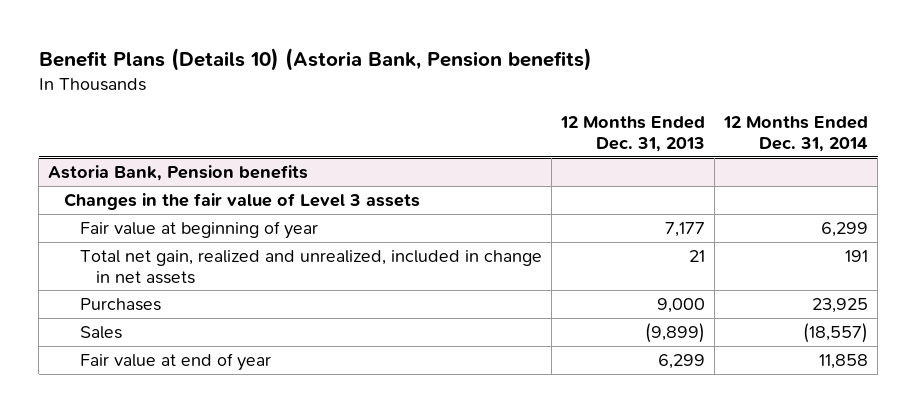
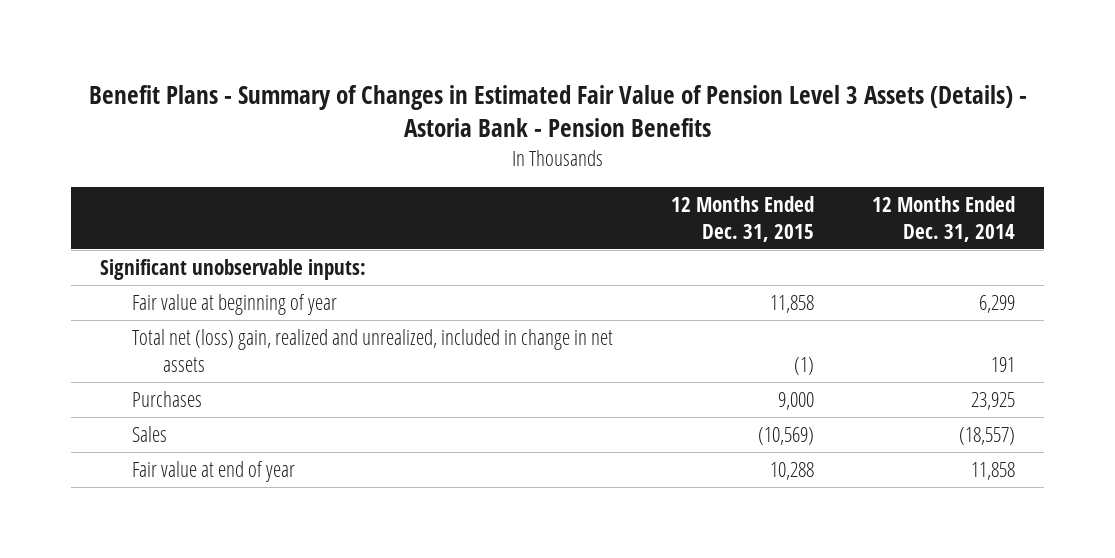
- Benefit Plans (Details 10) (Astoria Bank, Pension benefits)
+ Benefit Plans - Summary of Changes in Estimated Fair Value of Pension Level 3 Assets (Details) - Astoria Bank - Pension Benefits
- | 12 Months Ended Dec. 31, 2013 | 12 Months Ended Dec. 31, 2014
+ | 12 Months Ended Dec. 31, 2015 | 12 Months Ended Dec. 31, 2014
- Astoria Bank, Pension benefits
- Changes in the fair value of Level 3 assets
+ Significant unobservable inputs:
- Total net gain, realized and unrealized, included in change in net assets | 21 | 191
+ Total net (loss) gain, realized and unrealized, included in change in net assets | (1) | 191

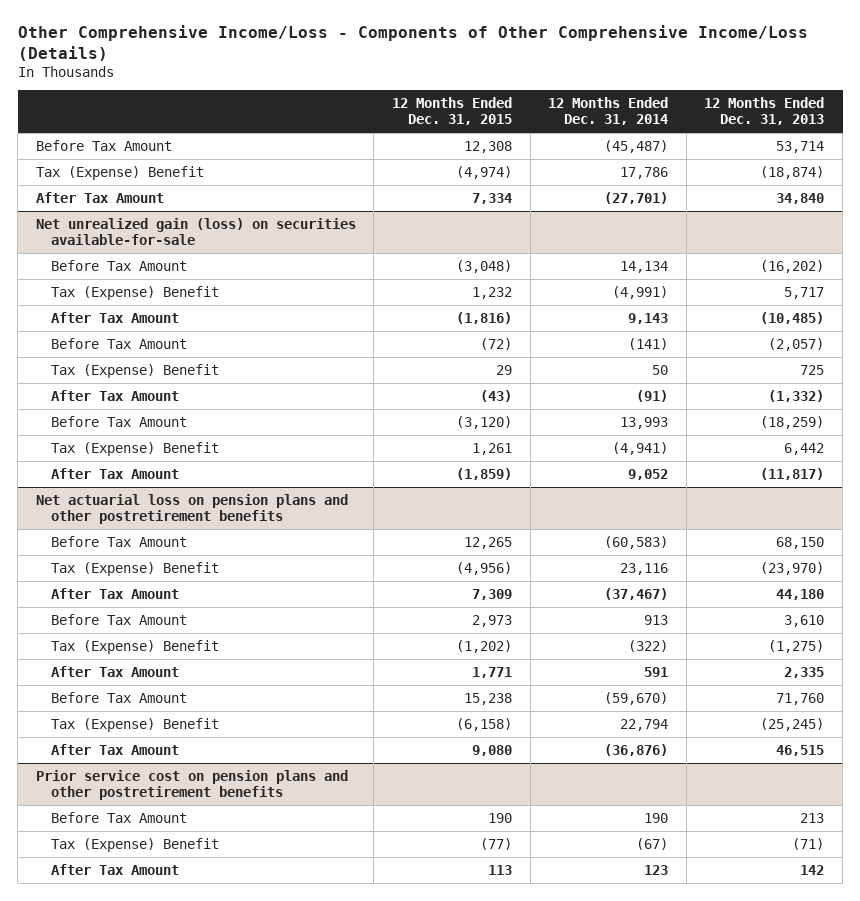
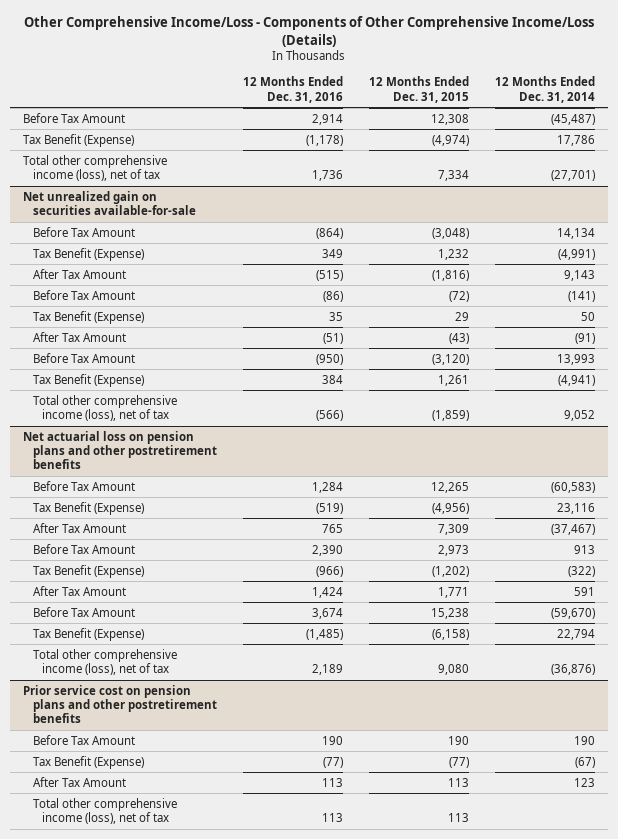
- | 12 Months Ended Dec. 31, 2015 | 12 Months Ended Dec. 31, 2014 | 12 Months Ended Dec. 31, 2013
+ | 12 Months Ended Dec. 31, 2016 | 12 Months Ended Dec. 31, 2015 | 12 Months Ended Dec. 31, 2014
- Tax (Expense) Benefit | (4,974) | 17,786 | (18,874)
- After Tax Amount | 7,334 | (27,701) | 34,840
- Net unrealized gain (loss) on securities available-for-sale
+ Tax Benefit (Expense) | (1,178) | (4,974) | 17,786
+ Total other comprehensive income (loss), net of tax | 1,736 | 7,334 | (27,701)
+ Net unrealized gain on securities available-for-sale
- Tax (Expense) Benefit | 1,232 | (4,991) | 5,717
+ Tax Benefit (Expense) | 349 | 1,232 | (4,991)
- Tax (Expense) Benefit | 29 | 50 | 725
+ Tax Benefit (Expense) | 35 | 29 | 50
- Tax (Expense) Benefit | 1,261 | (4,941) | 6,442
- After Tax Amount | (1,859) | 9,052 | (11,817)
+ Tax Benefit (Expense) | 384 | 1,261 | (4,941)
+ Total other comprehensive income (loss), net of tax | (566) | (1,859) | 9,052
@ Net actuarial loss on pension plans and other postretirement benefits
- Tax (Expense) Benefit | (4,956) | 23,116 | (23,970)
+ Tax Benefit (Expense) | (519) | (4,956) | 23,116
- Tax (Expense) Benefit | (1,202) | (322) | (1,275)
+ Tax Benefit (Expense) | (966) | (1,202) | (322)
- Tax (Expense) Benefit | (6,158) | 22,794 | (25,245)
- After Tax Amount | 9,080 | (36,876) | 46,515
+ Tax Benefit (Expense) | (1,485) | (6,158) | 22,794
+ Total other comprehensive income (loss), net of tax | 2,189 | 9,080 | (36,876)
@ Prior service cost on pension plans and other postretirement benefits
- Tax (Expense) Benefit | (77) | (67) | (71)
+ Tax Benefit (Expense) | (77) | (77) | (67)
+ Total other comprehensive income (loss), net of tax | 113 | 113 |

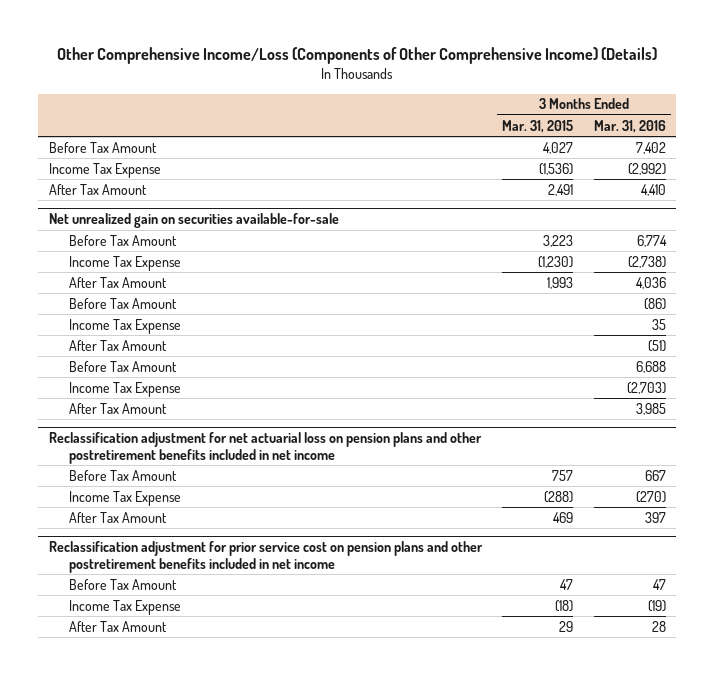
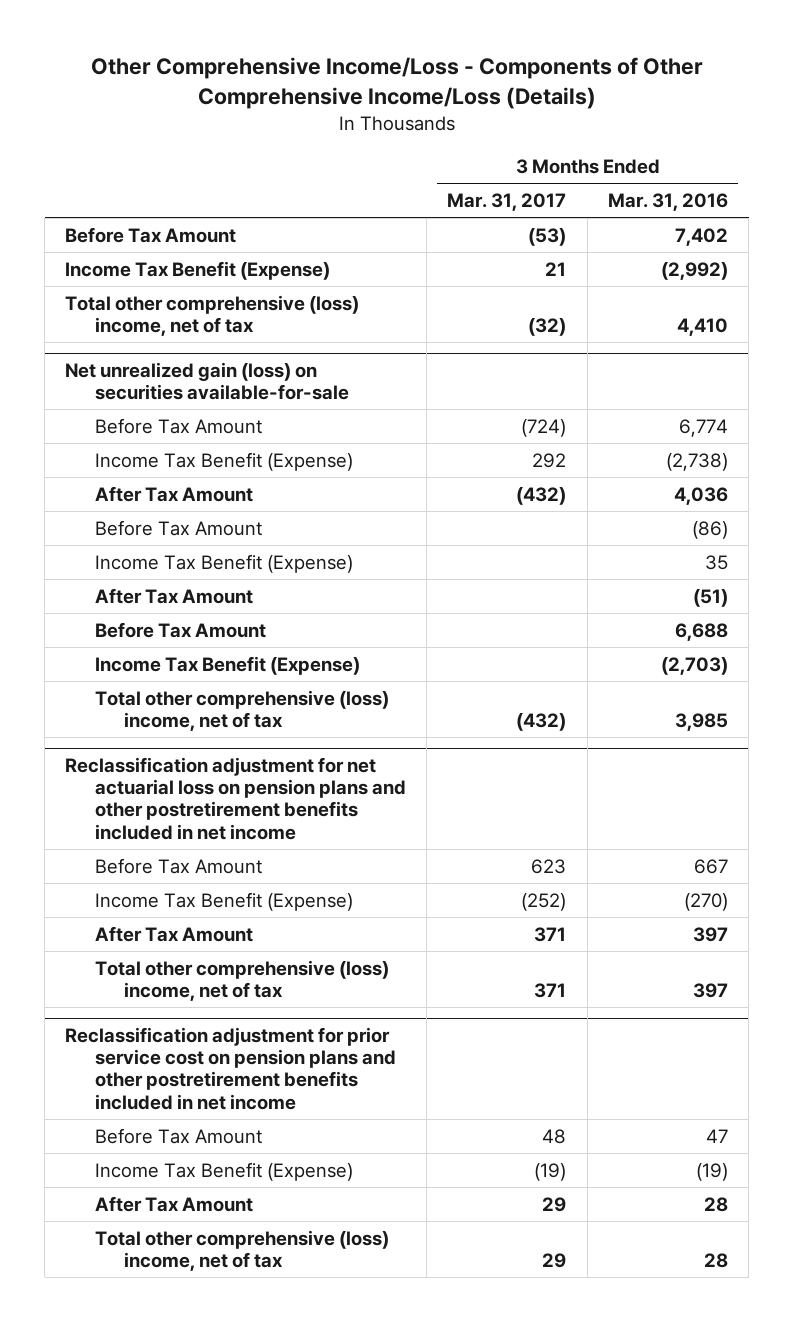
- Other Comprehensive Income/Loss (Components of Other Comprehensive Income) (Details)
+ Other Comprehensive Income/Loss - Components of Other Comprehensive Income/Loss (Details)
- | 3 Months Ended Mar. 31, 2015 | 3 Months Ended Mar. 31, 2016
+ | 3 Months Ended Mar. 31, 2017 | 3 Months Ended Mar. 31, 2016
- Income Tax Expense | (1,536) | (2,992)
- After Tax Amount | 2,491 | 4,410
- Net unrealized gain on securities available-for-sale
+ Income Tax Benefit (Expense) | 21 | (2,992)
+ Total other comprehensive (loss) income, net of tax | (32) | 4,410
+ Net unrealized gain (loss) on securities available-for-sale
- Income Tax Expense | (1,230) | (2,738)
+ Income Tax Benefit (Expense) | 292 | (2,738)
- Income Tax Expense | | 35
+ Income Tax Benefit (Expense) | | 35
- Income Tax Expense | | (2,703)
- After Tax Amount | | 3,985
+ Income Tax Benefit (Expense) | | (2,703)
+ Total other comprehensive (loss) income, net of tax | (432) | 3,985
@ Reclassification adjustment for net actuarial loss on pension plans and other postretirement benefits included in net income
- Income Tax Expense | (288) | (270)
+ Income Tax Benefit (Expense) | (252) | (270)
+ Total other comprehensive (loss) income, net of tax | 371 | 397
@ Reclassification adjustment for prior service cost on pension plans and other postretirement benefits included in net income
- Income Tax Expense | (18) | (19)
+ Income Tax Benefit (Expense) | (19) | (19)
+ Total other comprehensive (loss) income, net of tax | 29 | 28

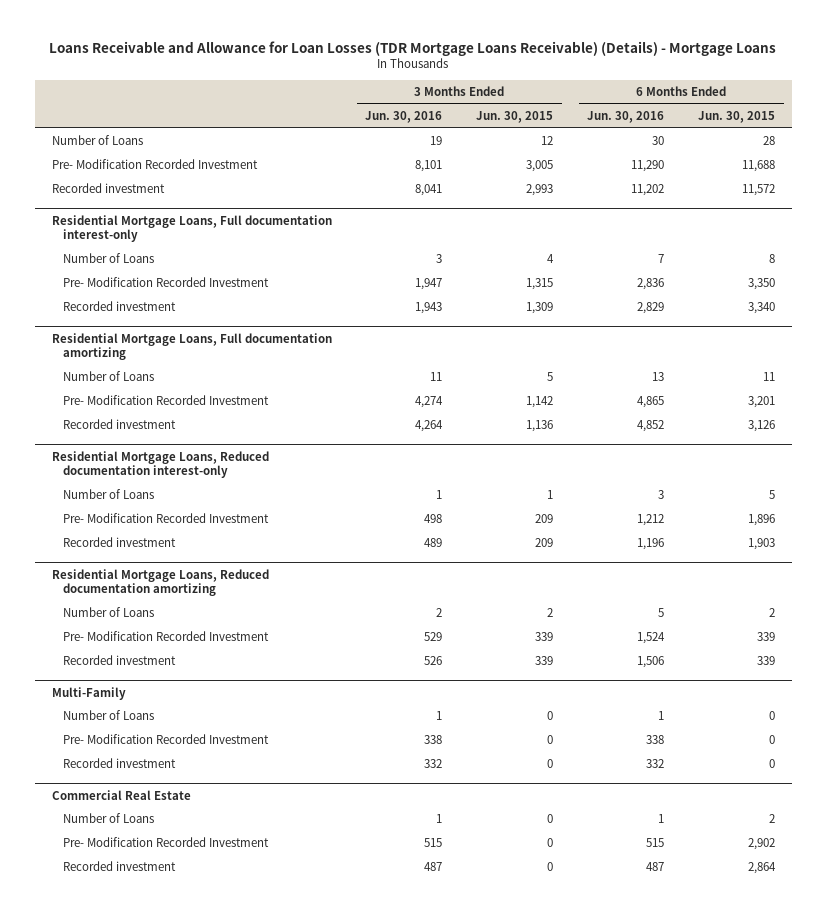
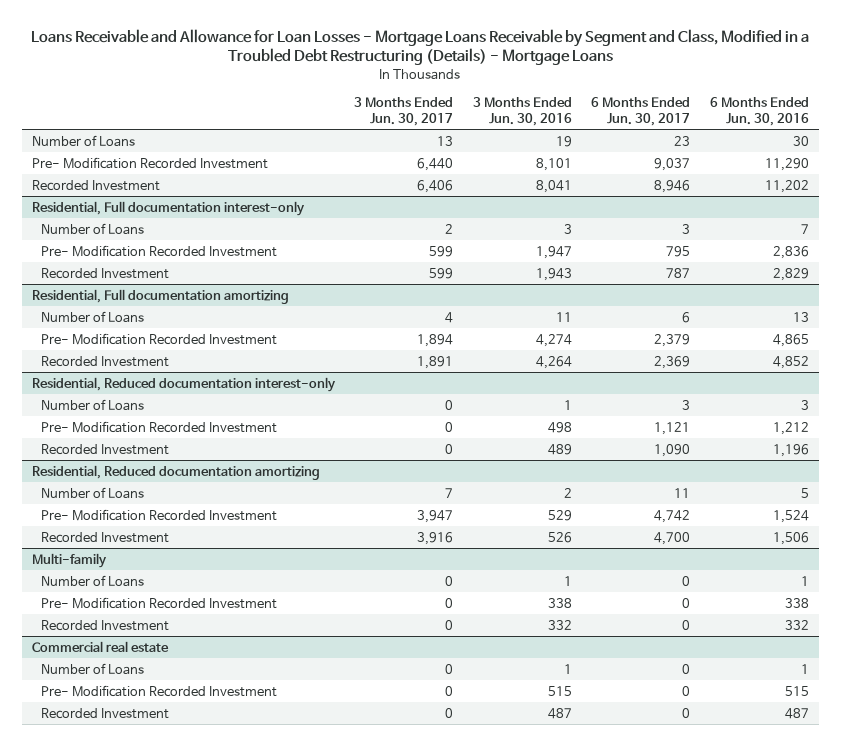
- Loans Receivable and Allowance for Loan Losses (TDR Mortgage Loans Receivable) (Details) - Mortgage Loans
+ Loans Receivable and Allowance for Loan Losses - Mortgage Loans Receivable by Segment and Class, Modified in a Troubled Debt Restructuring (Details) - Mortgage Loans
- | 3 Months Ended Jun. 30, 2016 | 3 Months Ended Jun. 30, 2015 | 6 Months Ended Jun. 30, 2016 | 6 Months Ended Jun. 30, 2015
+ | 3 Months Ended Jun. 30, 2017 | 3 Months Ended Jun. 30, 2016 | 6 Months Ended Jun. 30, 2017 | 6 Months Ended Jun. 30, 2016
- Recorded investment | 8,041 | 2,993 | 11,202 | 11,572
- Residential Mortgage Loans, Full documentation interest-only
+ Recorded Investment | 6,406 | 8,041 | 8,946 | 11,202
+ Residential, Full documentation interest-only
- Recorded investment | 1,943 | 1,309 | 2,829 | 3,340
- Residential Mortgage Loans, Full documentation amortizing
+ Recorded Investment | 599 | 1,943 | 787 | 2,829
+ Residential, Full documentation amortizing
- Recorded investment | 4,264 | 1,136 | 4,852 | 3,126
- Residential Mortgage Loans, Reduced documentation interest-only
+ Recorded Investment | 1,891 | 4,264 | 2,369 | 4,852
+ Residential, Reduced documentation interest-only
- Recorded investment | 489 | 209 | 1,196 | 1,903
- Residential Mortgage Loans, Reduced documentation amortizing
+ Recorded Investment | 0 | 489 | 1,090 | 1,196
+ Residential, Reduced documentation amortizing
- Recorded investment | 526 | 339 | 1,506 | 339
- Multi-Family
+ Recorded Investment | 3,916 | 526 | 4,700 | 1,506
+ Multi-family
- Recorded investment | 332 | 0 | 332 | 0
- Commercial Real Estate
+ Recorded Investment | 0 | 332 | 0 | 332
+ Commercial real estate
- Recorded investment | 487 | 0 | 487 | 2,864
+ Recorded Investment | 0 | 487 | 0 | 487

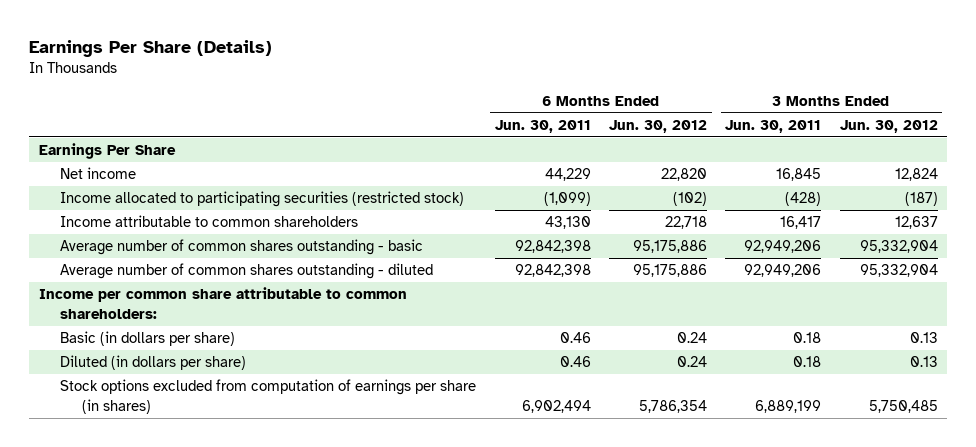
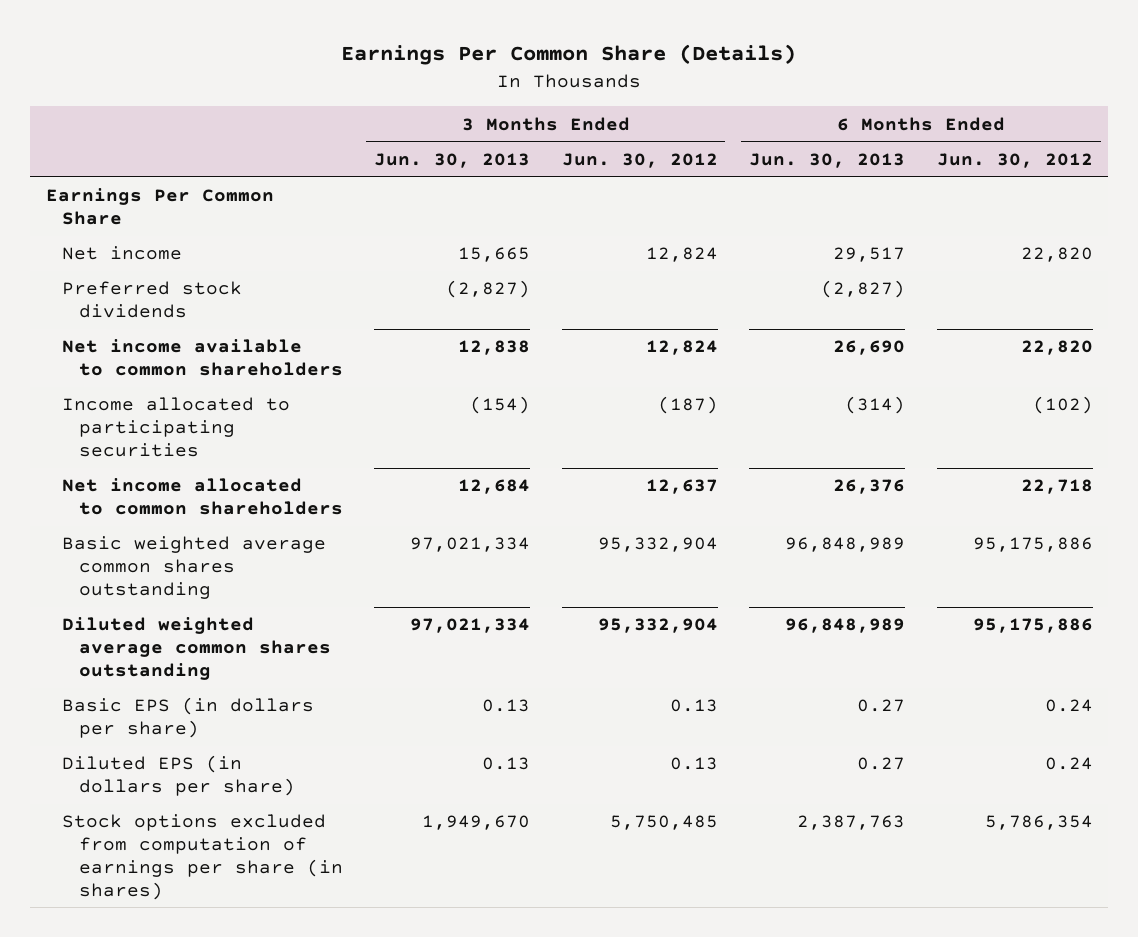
- Earnings Per Share (Details)
+ Earnings Per Common Share (Details)
- | 6 Months Ended Jun. 30, 2011 | 6 Months Ended Jun. 30, 2012 | 3 Months Ended Jun. 30, 2011 | 3 Months Ended Jun. 30, 2012
+ | 3 Months Ended Jun. 30, 2013 | 3 Months Ended Jun. 30, 2012 | 6 Months Ended Jun. 30, 2013 | 6 Months Ended Jun. 30, 2012
- Earnings Per Share
+ Earnings Per Common Share
- Income allocated to participating securities (restricted stock) | (1,099) | (102) | (428) | (187)
- Income attributable to common shareholders | 43,130 | 22,718 | 16,417 | 12,637
- Average number of common shares outstanding - basic | 92,842,398 | 95,175,886 | 92,949,206 | 95,332,904
- Average number of common shares outstanding - diluted | 92,842,398 | 95,175,886 | 92,949,206 | 95,332,904
- Income per common share attributable to common shareholders:
- Basic (in dollars per share) | 0.46 | 0.24 | 0.18 | 0.13
- Diluted (in dollars per share) | 0.46 | 0.24 | 0.18 | 0.13
+ Preferred stock dividends | (2,827) | | (2,827) |
+ Net income available to common shareholders | 12,838 | 12,824 | 26,690 | 22,820
+ Income allocated to participating securities | (154) | (187) | (314) | (102)
+ Net income allocated to common shareholders | 12,684 | 12,637 | 26,376 | 22,718
+ Basic weighted average common shares outstanding | 97,021,334 | 95,332,904 | 96,848,989 | 95,175,886
+ Diluted weighted average common shares outstanding | 97,021,334 | 95,332,904 | 96,848,989 | 95,175,886
+ Basic EPS (in dollars per share) | 0.13 | 0.13 | 0.27 | 0.24
+ Diluted EPS (in dollars per share) | 0.13 | 0.13 | 0.27 | 0.24

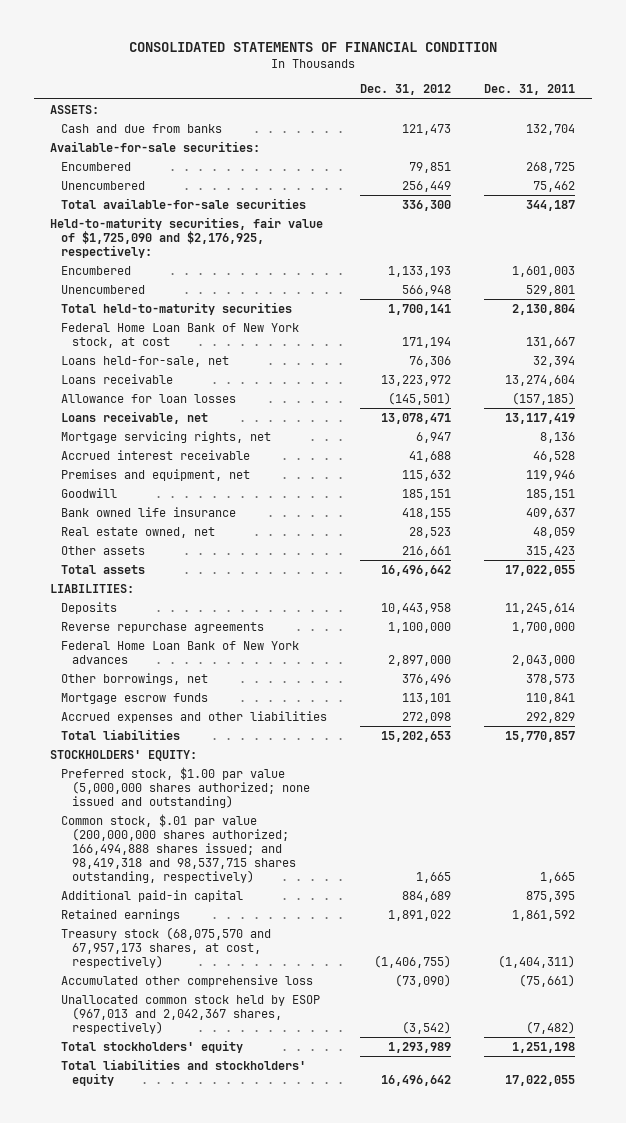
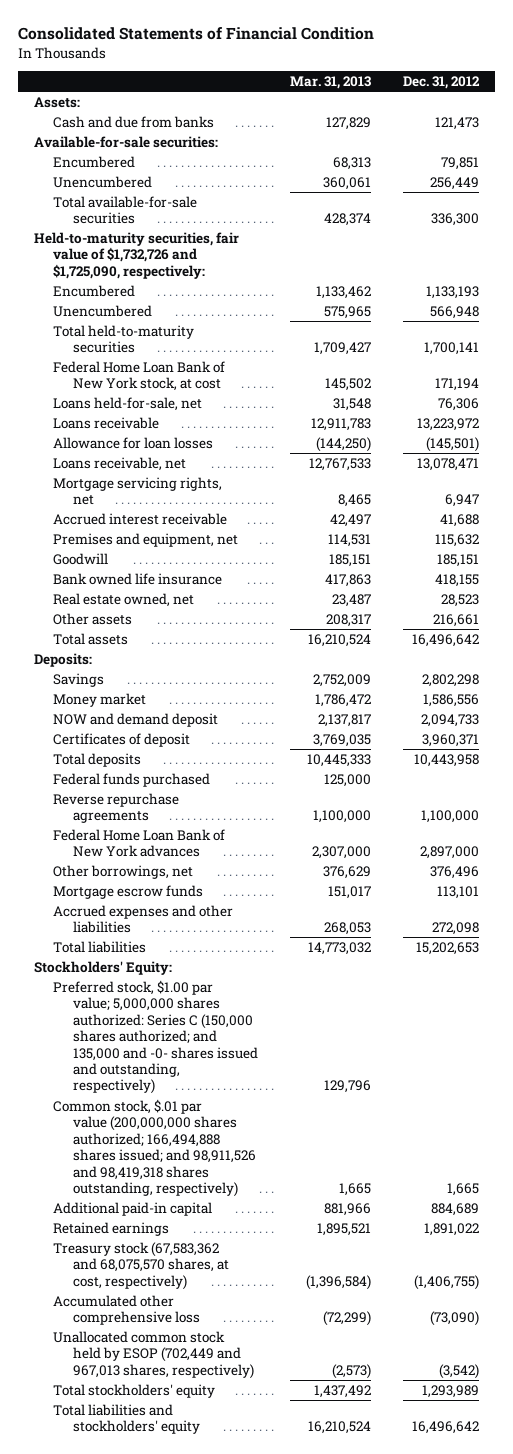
- CONSOLIDATED STATEMENTS OF FINANCIAL CONDITION
+ Consolidated Statements of Financial Condition
- | Dec. 31, 2012 | Dec. 31, 2011
+ | Mar. 31, 2013 | Dec. 31, 2012
- ASSETS:
+ Assets:
- Held-to-maturity securities, fair value of $1,725,090 and $2,176,925, respectively:
+ Held-to-maturity securities, fair value of $1,732,726 and $1,725,090, respectively:
- LIABILITIES:
- Deposits | 10,443,958 | 11,245,614
+ Deposits:
+ Savings | 2,752,009 | 2,802,298
+ Money market | 1,786,472 | 1,586,556
+ NOW and demand deposit | 2,137,817 | 2,094,733
+ Certificates of deposit | 3,769,035 | 3,960,371
+ Total deposits | 10,445,333 | 10,443,958
+ Federal funds purchased | 125,000 |
- STOCKHOLDERS' EQUITY:
- Preferred stock, $1.00 par value (5,000,000 shares authorized; none issued and outstanding)
- Common stock, $.01 par value (200,000,000 shares authorized; 166,494,888 shares issued; and 98,419,318 and 98,537,715 shares outstanding, respectively) | 1,665 | 1,665
+ Stockholders' Equity:
+ Preferred stock, $1.00 par value; 5,000,000 shares authorized: Series C (150,000 shares authorized; and 135,000 and -0- shares issued and outstanding, respectively) | 129,796 |
+ Common stock, $.01 par value (200,000,000 shares authorized; 166,494,888 shares issued; and 98,911,526 and 98,419,318 shares outstanding, respectively) | 1,665 | 1,665
- Treasury stock (68,075,570 and 67,957,173 shares, at cost, respectively) | (1,406,755) | (1,404,311)
+ Treasury stock (67,583,362 and 68,075,570 shares, at cost, respectively) | (1,396,584) | (1,406,755)
- Unallocated common stock held by ESOP (967,013 and 2,042,367 shares, respectively) | (3,542) | (7,482)
+ Unallocated common stock held by ESOP (702,449 and 967,013 shares, respectively) | (2,573) | (3,542)

